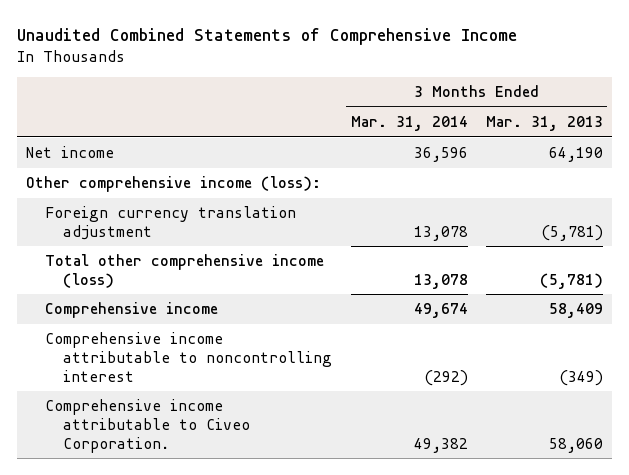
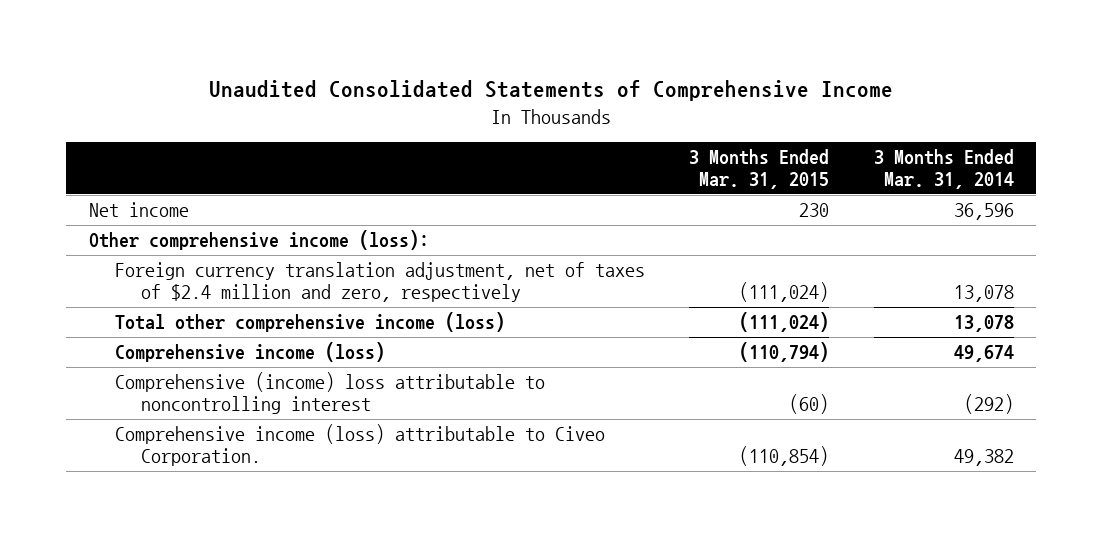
- Unaudited Combined Statements of Comprehensive Income
+ Unaudited Consolidated Statements of Comprehensive Income
- | 3 Months Ended Mar. 31, 2014 | 3 Months Ended Mar. 31, 2013
+ | 3 Months Ended Mar. 31, 2015 | 3 Months Ended Mar. 31, 2014
- Foreign currency translation adjustment | 13,078 | (5,781)
+ Foreign currency translation adjustment, net of taxes of $2.4 million and zero, respectively | (111,024) | 13,078
- Comprehensive income | 49,674 | 58,409
- Comprehensive income attributable to noncontrolling interest | (292) | (349)
- Comprehensive income attributable to Civeo Corporation. | 49,382 | 58,060
+ Comprehensive income (loss) | (110,794) | 49,674
+ Comprehensive (income) loss attributable to noncontrolling interest | (60) | (292)
+ Comprehensive income (loss) attributable to Civeo Corporation. | (110,854) | 49,382

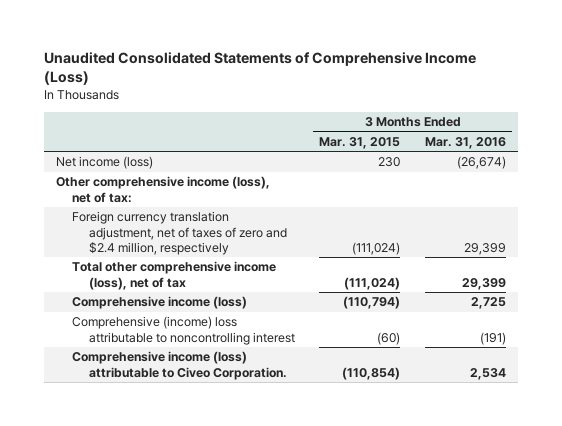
- Unaudited Consolidated Statements of Comprehensive Income
+ Unaudited Consolidated Statements of Comprehensive Income (Loss)
- | 3 Months Ended Mar. 31, 2015 | 3 Months Ended Mar. 31, 2014
+ | 3 Months Ended Mar. 31, 2015 | 3 Months Ended Mar. 31, 2016
- Net income | 230 | 36,596
- Other comprehensive income (loss):
- Foreign currency translation adjustment, net of taxes of $2.4 million and zero, respectively | (111,024) | 13,078
- Total other comprehensive income (loss) | (111,024) | 13,078
+ Net income (loss) | 230 | (26,674)
+ Other comprehensive income (loss), net of tax:
+ Foreign currency translation adjustment, net of taxes of zero and $2.4 million, respectively | (111,024) | 29,399
+ Total other comprehensive income (loss), net of tax | (111,024) | 29,399

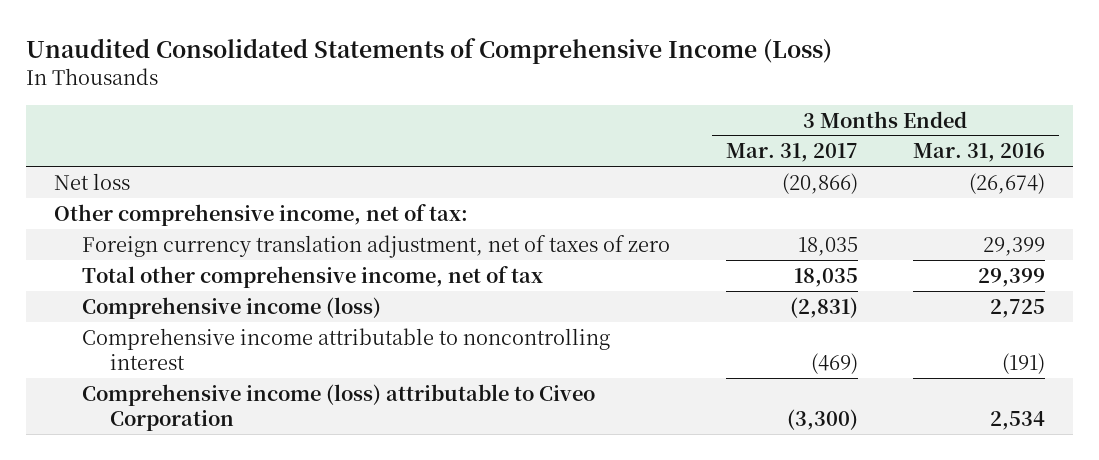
- | 3 Months Ended Mar. 31, 2015 | 3 Months Ended Mar. 31, 2016
+ | 3 Months Ended Mar. 31, 2017 | 3 Months Ended Mar. 31, 2016
- Net income (loss) | 230 | (26,674)
- Other comprehensive income (loss), net of tax:
- Foreign currency translation adjustment, net of taxes of zero and $2.4 million, respectively | (111,024) | 29,399
- Total other comprehensive income (loss), net of tax | (111,024) | 29,399
+ Net loss | (20,866) | (26,674)
+ Other comprehensive income, net of tax:
+ Foreign currency translation adjustment, net of taxes of zero | 18,035 | 29,399
+ Total other comprehensive income, net of tax | 18,035 | 29,399
- Comprehensive (income) loss attributable to noncontrolling interest | (60) | (191)
- Comprehensive income (loss) attributable to Civeo Corporation. | (110,854) | 2,534
+ Comprehensive income attributable to noncontrolling interest | (469) | (191)
+ Comprehensive income (loss) attributable to Civeo Corporation | (3,300) | 2,534

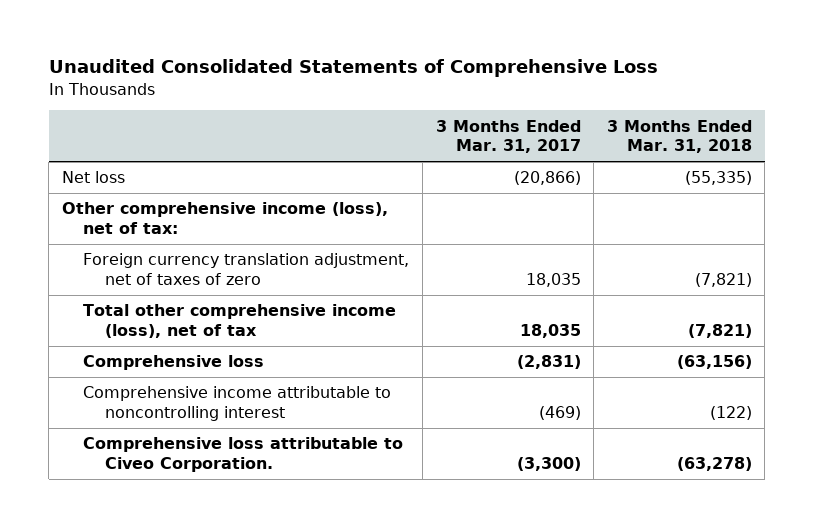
- Unaudited Consolidated Statements of Comprehensive Income (Loss)
+ Unaudited Consolidated Statements of Comprehensive Loss
- | 3 Months Ended Mar. 31, 2017 | 3 Months Ended Mar. 31, 2016
+ | 3 Months Ended Mar. 31, 2017 | 3 Months Ended Mar. 31, 2018
- Other comprehensive income, net of tax:
+ Other comprehensive income (loss), net of tax:
- Total other comprehensive income, net of tax | 18,035 | 29,399
- Comprehensive income (loss) | (2,831) | 2,725
+ Total other comprehensive income (loss), net of tax | 18,035 | (7,821)
+ Comprehensive loss | (2,831) | (63,156)
- Comprehensive income (loss) attributable to Civeo Corporation | (3,300) | 2,534
+ Comprehensive loss attributable to Civeo Corporation. | (3,300) | (63,278)

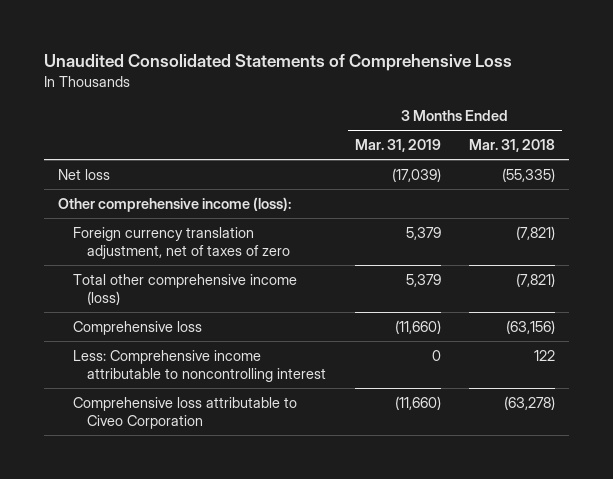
- | 3 Months Ended Mar. 31, 2017 | 3 Months Ended Mar. 31, 2018
+ | 3 Months Ended Mar. 31, 2019 | 3 Months Ended Mar. 31, 2018
- Other comprehensive income (loss), net of tax:
+ Other comprehensive income (loss):
- Total other comprehensive income (loss), net of tax | 18,035 | (7,821)
+ Total other comprehensive income (loss) | 5,379 | (7,821)
- Comprehensive income attributable to noncontrolling interest | (469) | (122)
- Comprehensive loss attributable to Civeo Corporation. | (3,300) | (63,278)
+ Less: Comprehensive income attributable to noncontrolling interest | 0 | 122
+ Comprehensive loss attributable to Civeo Corporation | (11,660) | (63,278)

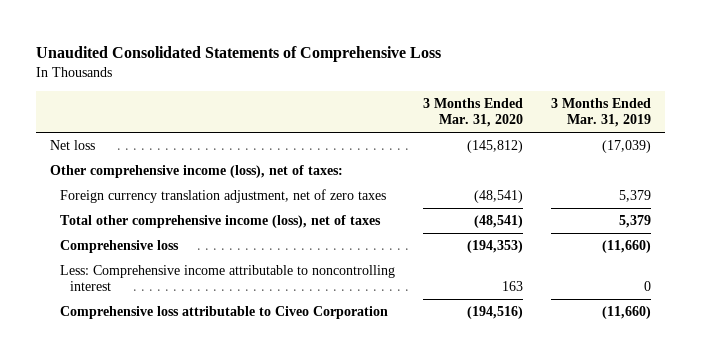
- | 3 Months Ended Mar. 31, 2019 | 3 Months Ended Mar. 31, 2018
+ | 3 Months Ended Mar. 31, 2020 | 3 Months Ended Mar. 31, 2019
- Other comprehensive income (loss):
- Foreign currency translation adjustment, net of taxes of zero | 5,379 | (7,821)
- Total other comprehensive income (loss) | 5,379 | (7,821)
+ Other comprehensive income (loss), net of taxes:
+ Foreign currency translation adjustment, net of zero taxes | (48,541) | 5,379
+ Total other comprehensive income (loss), net of taxes | (48,541) | 5,379

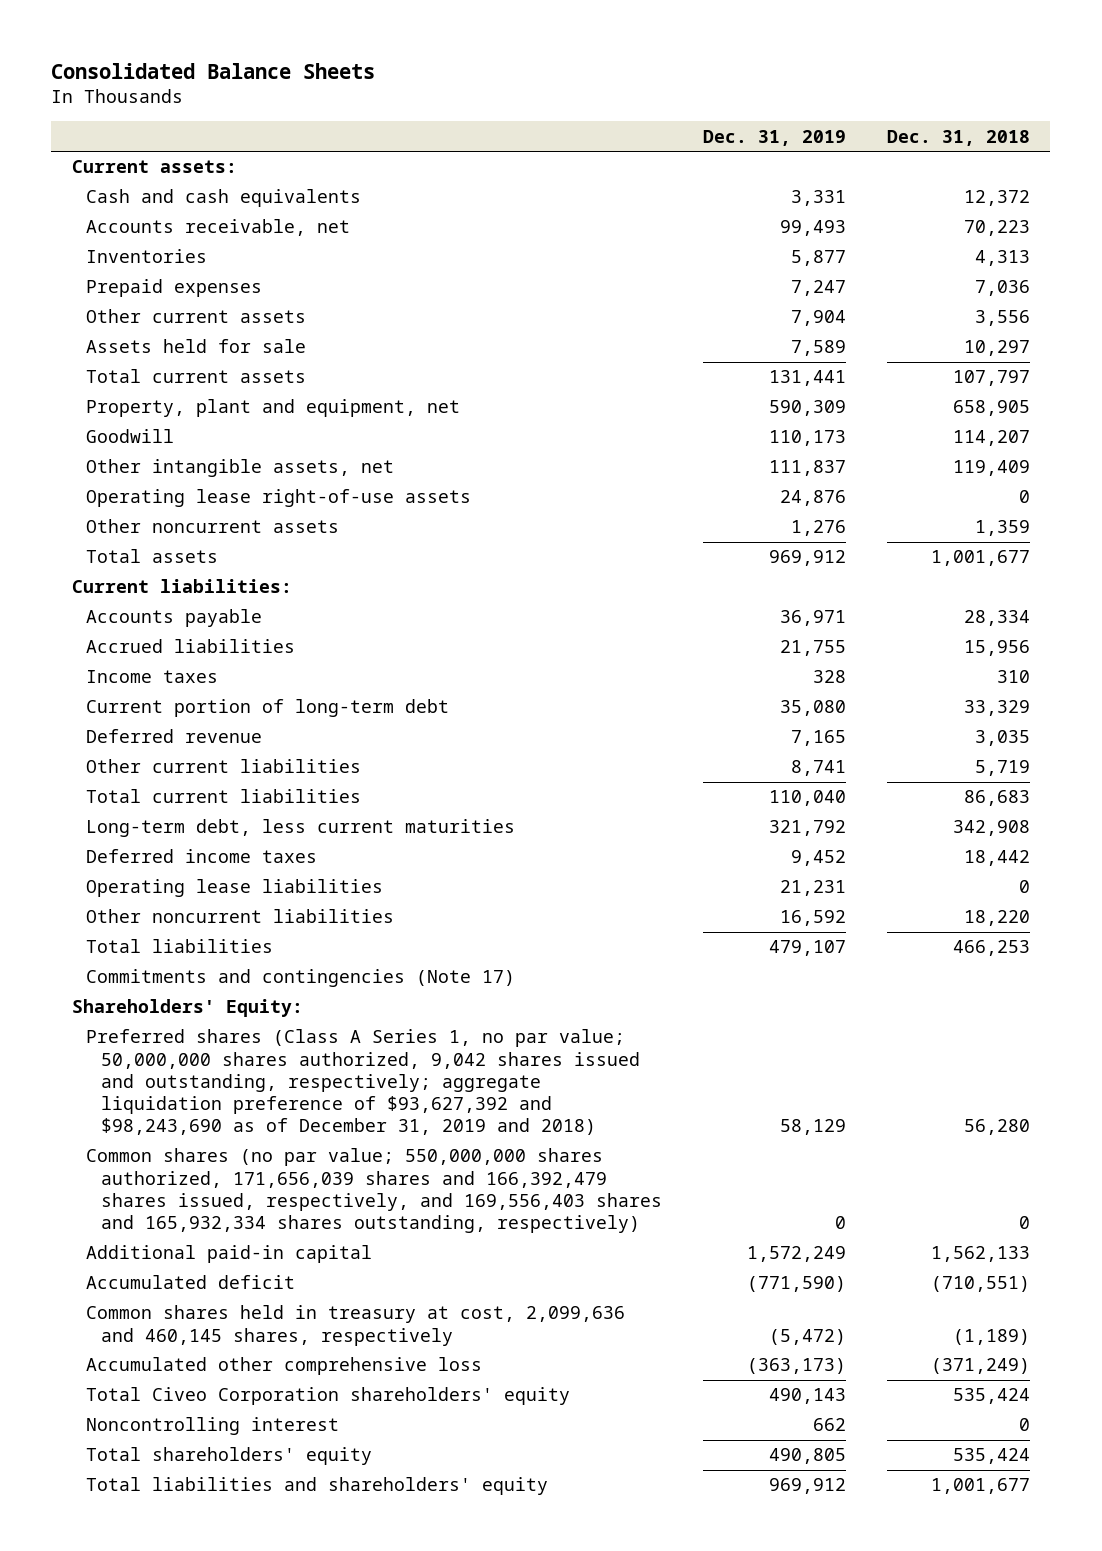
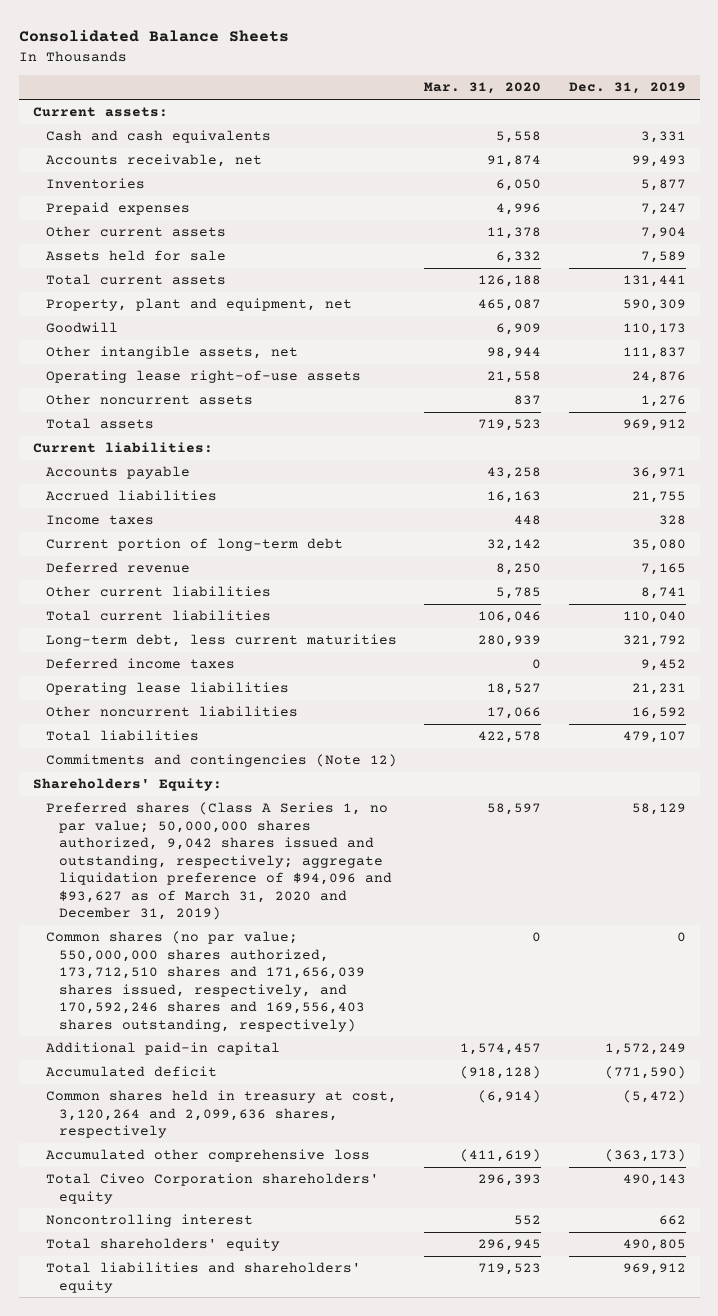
- | Dec. 31, 2019 | Dec. 31, 2018
+ | Mar. 31, 2020 | Dec. 31, 2019
- Commitments and contingencies (Note 17)
+ Commitments and contingencies (Note 12)
- Preferred shares (Class A Series 1, no par value; 50,000,000 shares authorized, 9,042 shares issued and outstanding, respectively; aggregate liquidation preference of $93,627,392 and $98,243,690 as of December 31, 2019 and 2018) | 58,129 | 56,280
- Common shares (no par value; 550,000,000 shares authorized, 171,656,039 shares and 166,392,479 shares issued, respectively, and 169,556,403 shares and 165,932,334 shares outstanding, respectively) | 0 | 0
+ Preferred shares (Class A Series 1, no par value; 50,000,000 shares authorized, 9,042 shares issued and outstanding, respectively; aggregate liquidation preference of $94,096 and $93,627 as of March 31, 2020 and December 31, 2019) | 58,597 | 58,129
+ Common shares (no par value; 550,000,000 shares authorized, 173,712,510 shares and 171,656,039 shares issued, respectively, and 170,592,246 shares and 169,556,403 shares outstanding, respectively) | 0 | 0
- Common shares held in treasury at cost, 2,099,636 and 460,145 shares, respectively | (5,472) | (1,189)
+ Common shares held in treasury at cost, 3,120,264 and 2,099,636 shares, respectively | (6,914) | (5,472)

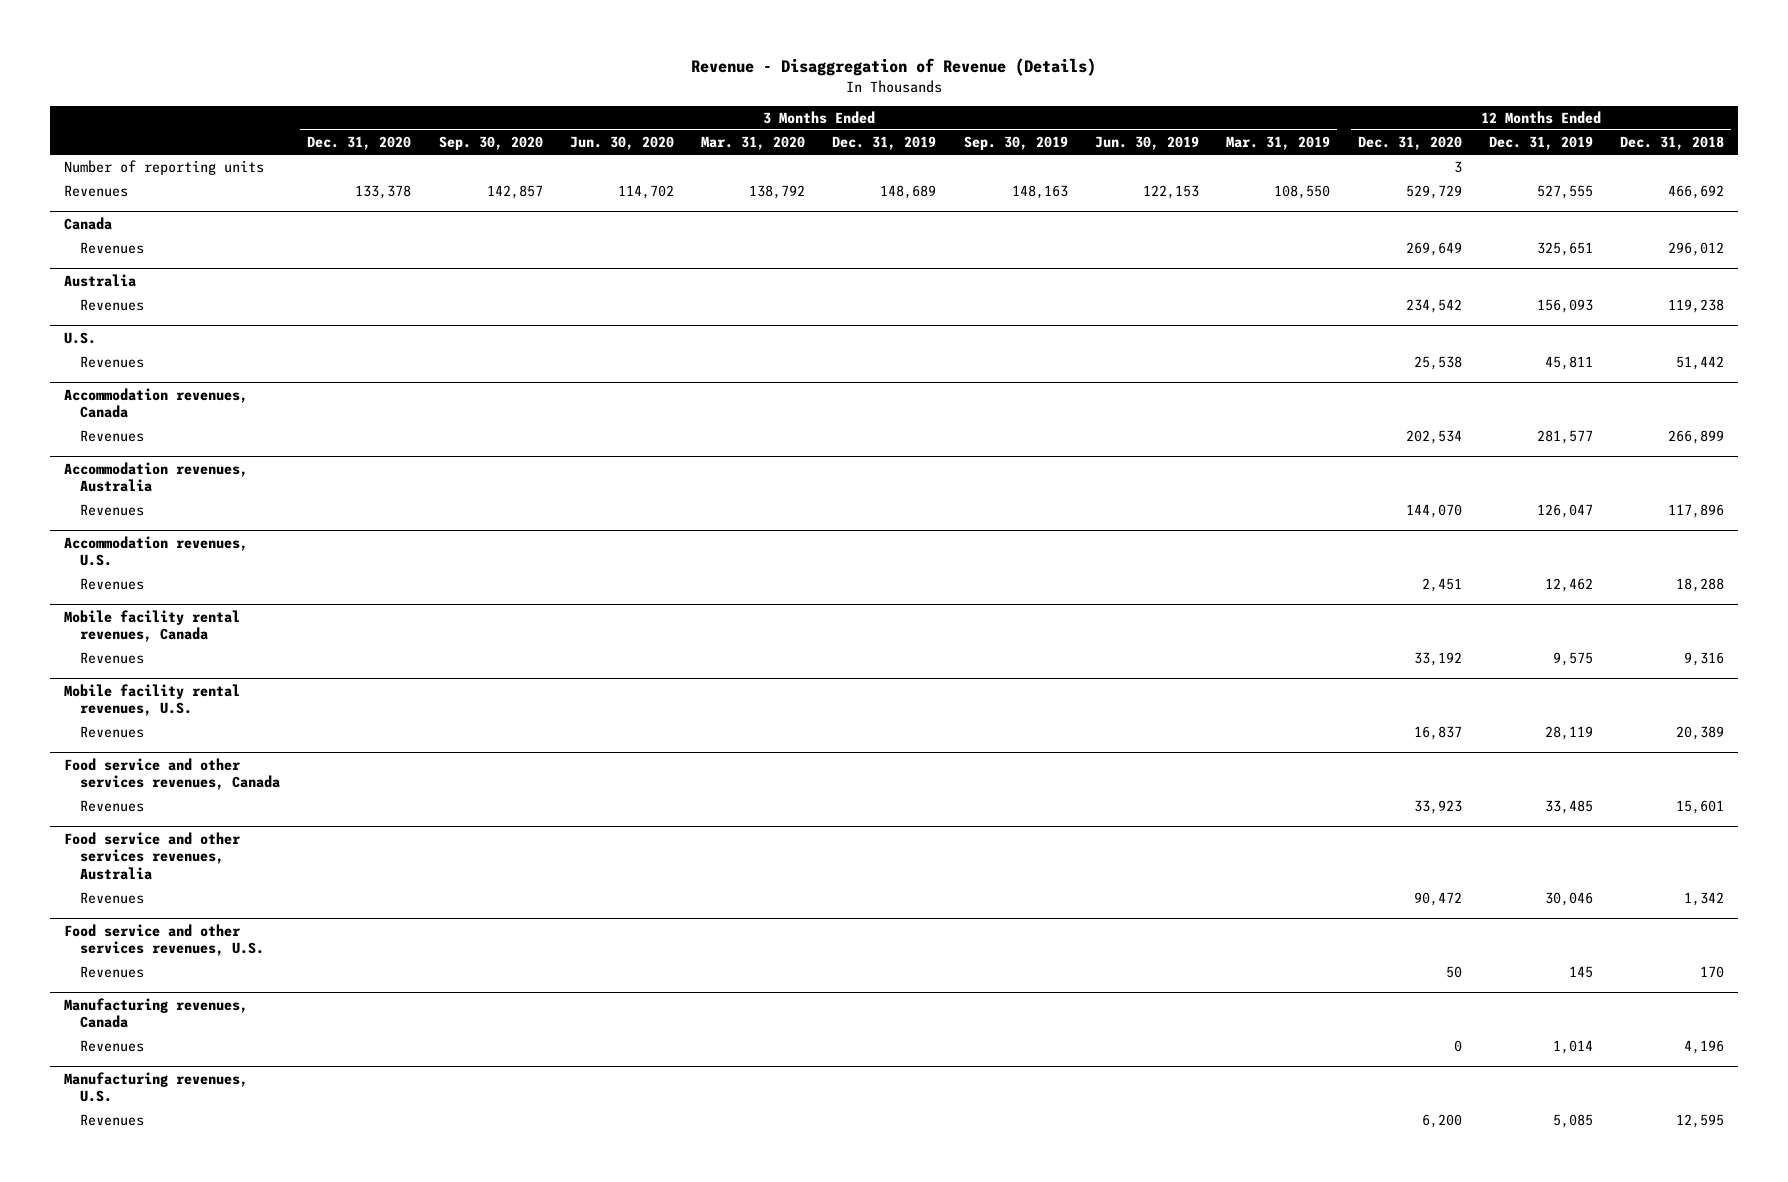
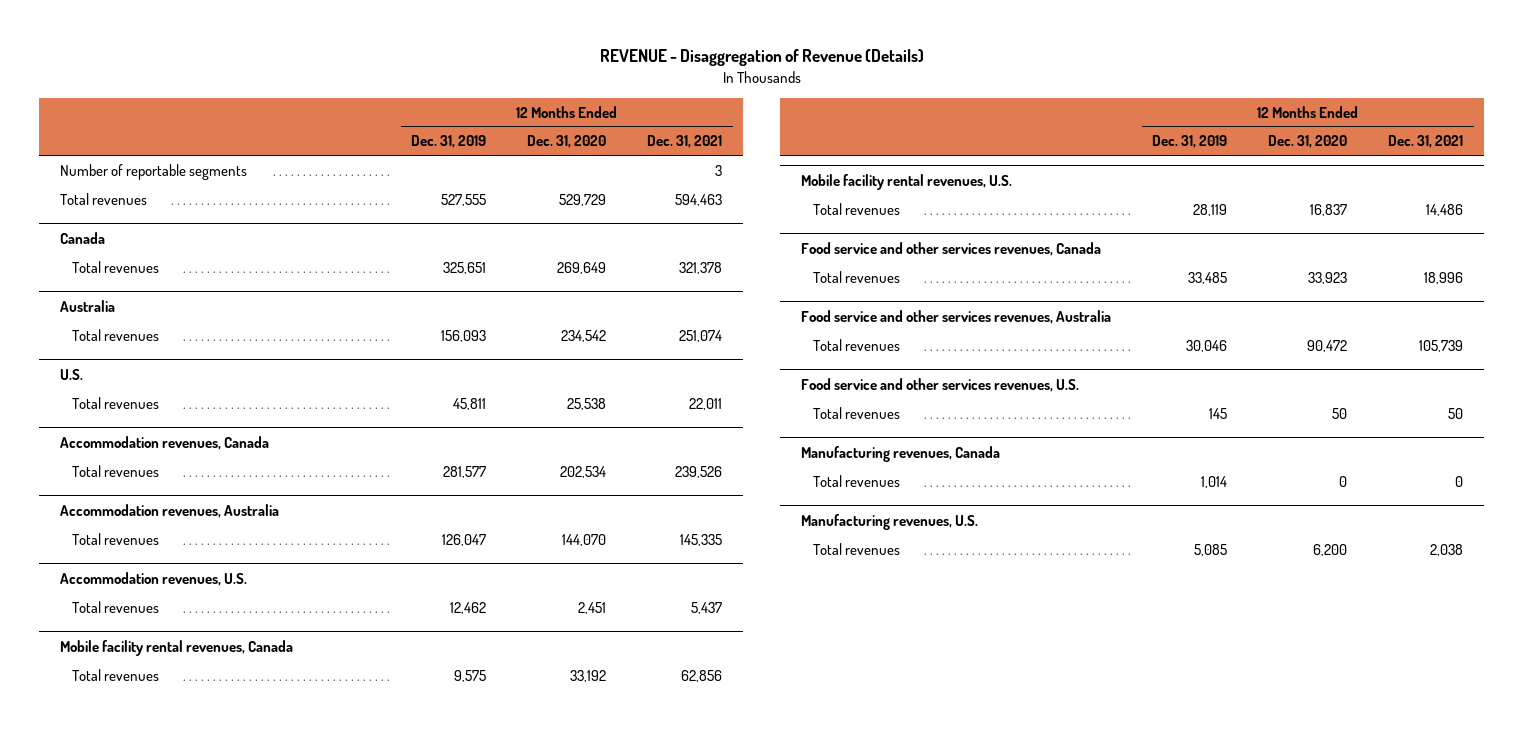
- Revenue - Disaggregation of Revenue (Details)
+ REVENUE - Disaggregation of Revenue (Details)
- | 3 Months Ended Dec. 31, 2020 | 3 Months Ended Sep. 30, 2020 | 3 Months Ended Jun. 30, 2020 | 3 Months Ended Mar. 31, 2020 | 3 Months Ended Dec. 31, 2019 | 3 Months Ended Sep. 30, 2019 | 3 Months Ended Jun. 30, 2019 | 3 Months Ended Mar. 31, 2019 | 12 Months Ended Dec. 31, 2020 | 12 Months Ended Dec. 31, 2019 | 12 Months Ended Dec. 31, 2018
+ | 12 Months Ended Dec. 31, 2019 | 12 Months Ended Dec. 31, 2020 | 12 Months Ended Dec. 31, 2021
- Number of reporting units | | | | | | | | | 3 | |
- Revenues | 133,378 | 142,857 | 114,702 | 138,792 | 148,689 | 148,163 | 122,153 | 108,550 | 529,729 | 527,555 | 466,692
+ Number of reportable segments | | | 3
+ Total revenues | 527,555 | 529,729 | 594,463
@ Canada
- Revenues | | | | | | | | | 269,649 | 325,651 | 296,012
+ Total revenues | 325,651 | 269,649 | 321,378
@ Australia
- Revenues | | | | | | | | | 234,542 | 156,093 | 119,238
+ Total revenues | 156,093 | 234,542 | 251,074
@ U.S.
- Revenues | | | | | | | | | 25,538 | 45,811 | 51,442
+ Total revenues | 45,811 | 25,538 | 22,011
@ Accommodation revenues, Canada
- Revenues | | | | | | | | | 202,534 | 281,577 | 266,899
+ Total revenues | 281,577 | 202,534 | 239,526
@ Accommodation revenues, Australia
- Revenues | | | | | | | | | 144,070 | 126,047 | 117,896
+ Total revenues | 126,047 | 144,070 | 145,335
@ Accommodation revenues, U.S.
- Revenues | | | | | | | | | 2,451 | 12,462 | 18,288
+ Total revenues | 12,462 | 2,451 | 5,437
@ Mobile facility rental revenues, Canada
- Revenues | | | | | | | | | 33,192 | 9,575 | 9,316
+ Total revenues | 9,575 | 33,192 | 62,856
@ Mobile facility rental revenues, U.S.
- Revenues | | | | | | | | | 16,837 | 28,119 | 20,389
+ Total revenues | 28,119 | 16,837 | 14,486
@ Food service and other services revenues, Canada
- Revenues | | | | | | | | | 33,923 | 33,485 | 15,601
+ Total revenues | 33,485 | 33,923 | 18,996
@ Food service and other services revenues, Australia
- Revenues | | | | | | | | | 90,472 | 30,046 | 1,342
+ Total revenues | 30,046 | 90,472 | 105,739
@ Food service and other services revenues, U.S.
- Revenues | | | | | | | | | 50 | 145 | 170
+ Total revenues | 145 | 50 | 50
@ Manufacturing revenues, Canada
- Revenues | | | | | | | | | 0 | 1,014 | 4,196
+ Total revenues | 1,014 | 0 | 0
@ Manufacturing revenues, U.S.
- Revenues | | | | | | | | | 6,200 | 5,085 | 12,595
+ Total revenues | 5,085 | 6,200 | 2,038

